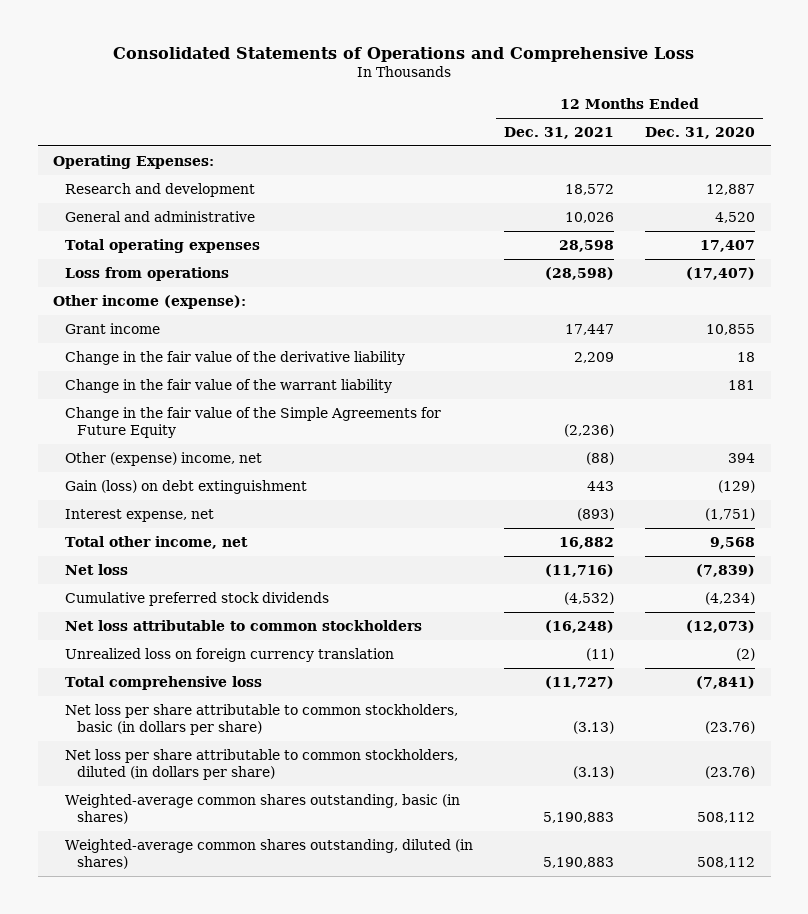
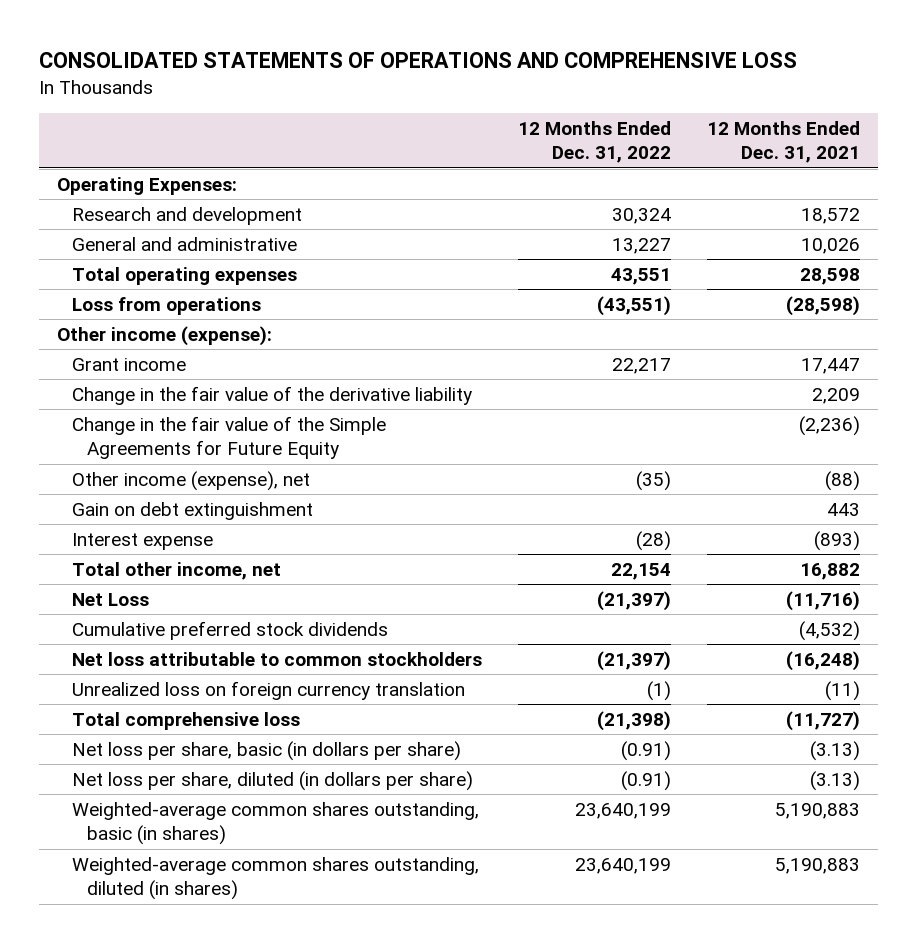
- Consolidated Statements of Operations and Comprehensive Loss
+ CONSOLIDATED STATEMENTS OF OPERATIONS AND COMPREHENSIVE LOSS
- | 12 Months Ended Dec. 31, 2021 | 12 Months Ended Dec. 31, 2020
+ | 12 Months Ended Dec. 31, 2022 | 12 Months Ended Dec. 31, 2021
- Change in the fair value of the warrant liability | | 181
- Other (expense) income, net | (88) | 394
- Gain (loss) on debt extinguishment | 443 | (129)
- Interest expense, net | (893) | (1,751)
+ Other income (expense), net | (35) | (88)
+ Gain on debt extinguishment | | 443
+ Interest expense | (28) | (893)
- Net loss | (11,716) | (7,839)
+ Net Loss | (21,397) | (11,716)
- Net loss per share attributable to common stockholders, basic (in dollars per share) | (3.13) | (23.76)
- Net loss per share attributable to common stockholders, diluted (in dollars per share) | (3.13) | (23.76)
+ Net loss per share, basic (in dollars per share) | (0.91) | (3.13)
+ Net loss per share, diluted (in dollars per share) | (0.91) | (3.13)

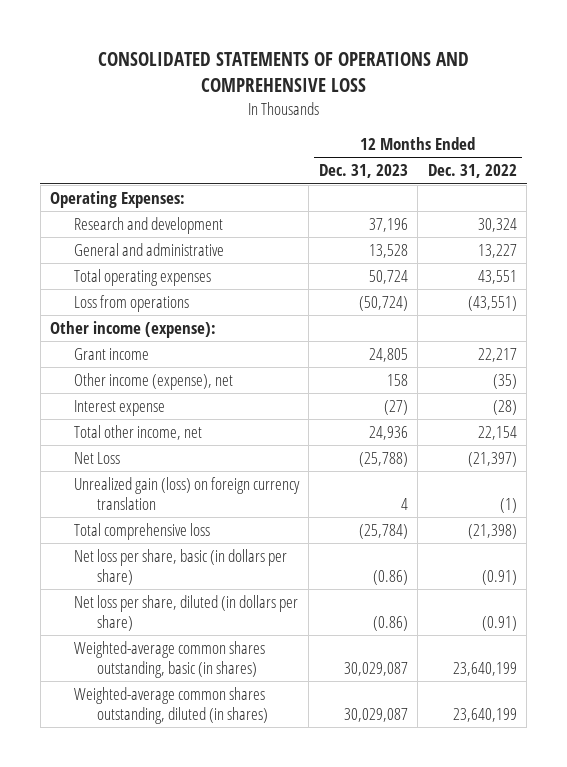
- | 12 Months Ended Dec. 31, 2022 | 12 Months Ended Dec. 31, 2021
+ | 12 Months Ended Dec. 31, 2023 | 12 Months Ended Dec. 31, 2022
- Change in the fair value of the derivative liability | | 2,209
- Change in the fair value of the Simple Agreements for Future Equity | | (2,236)
- Gain on debt extinguishment | | 443
- Cumulative preferred stock dividends | | (4,532)
- Net loss attributable to common stockholders | (21,397) | (16,248)
- Unrealized loss on foreign currency translation | (1) | (11)
+ Unrealized gain (loss) on foreign currency translation | 4 | (1)

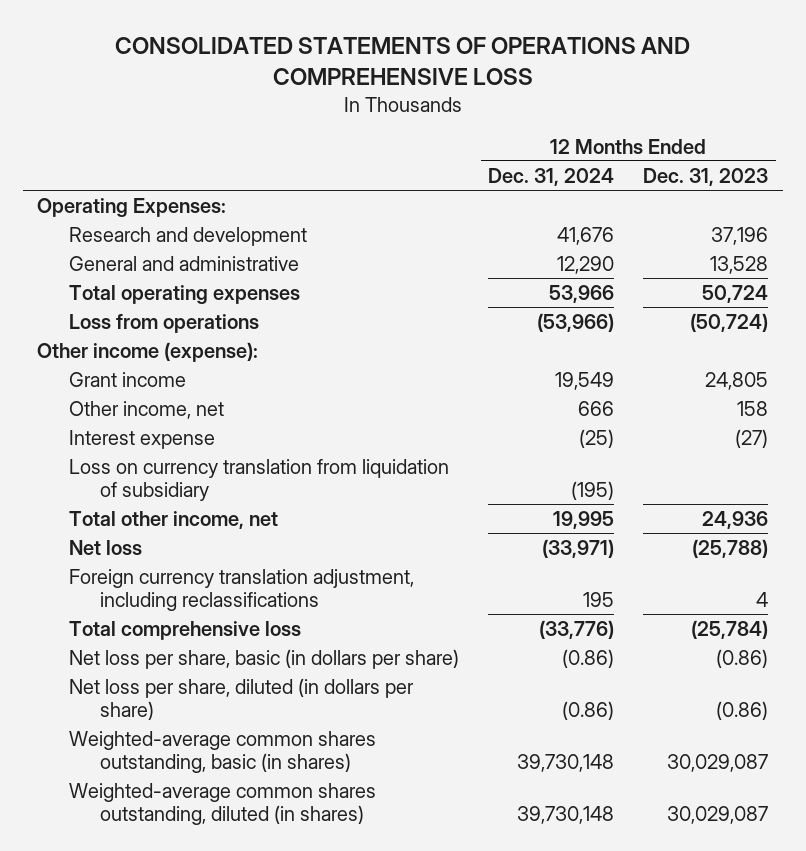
- | 12 Months Ended Dec. 31, 2023 | 12 Months Ended Dec. 31, 2022
+ | 12 Months Ended Dec. 31, 2024 | 12 Months Ended Dec. 31, 2023
- Other income (expense), net | 158 | (35)
+ Other income, net | 666 | 158
+ Loss on currency translation from liquidation of subsidiary | (195) |
- Net Loss | (25,788) | (21,397)
- Unrealized gain (loss) on foreign currency translation | 4 | (1)
+ Net loss | (33,971) | (25,788)
+ Foreign currency translation adjustment, including reclassifications | 195 | 4

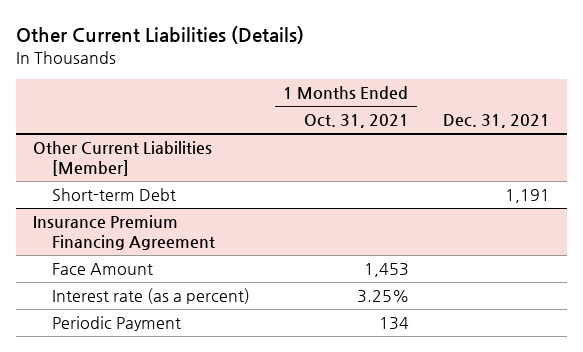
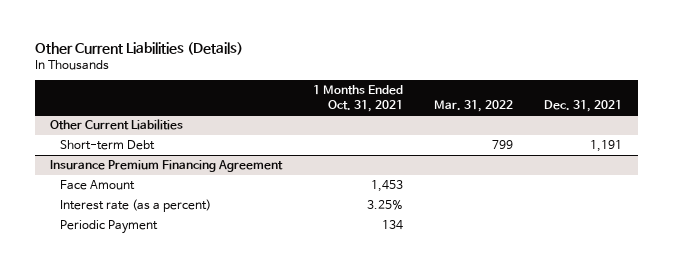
- | 1 Months Ended Oct. 31, 2021 | Dec. 31, 2021
+ | 1 Months Ended Oct. 31, 2021 | Mar. 31, 2022 | Dec. 31, 2021
- Other Current Liabilities [Member]
+ Other Current Liabilities

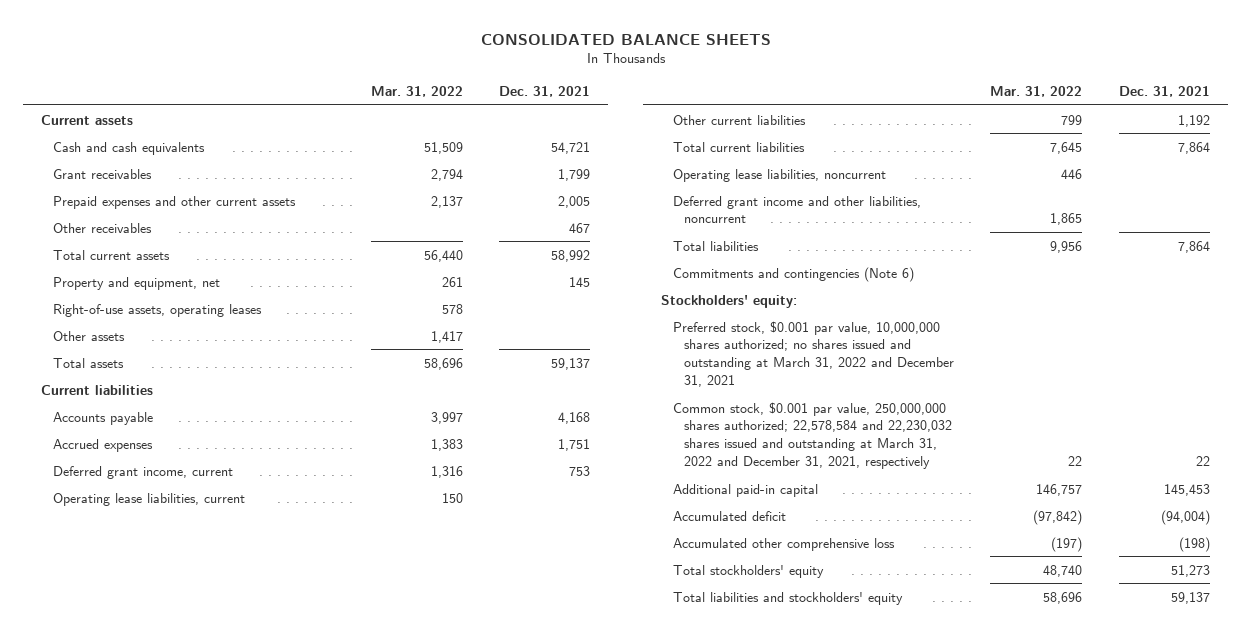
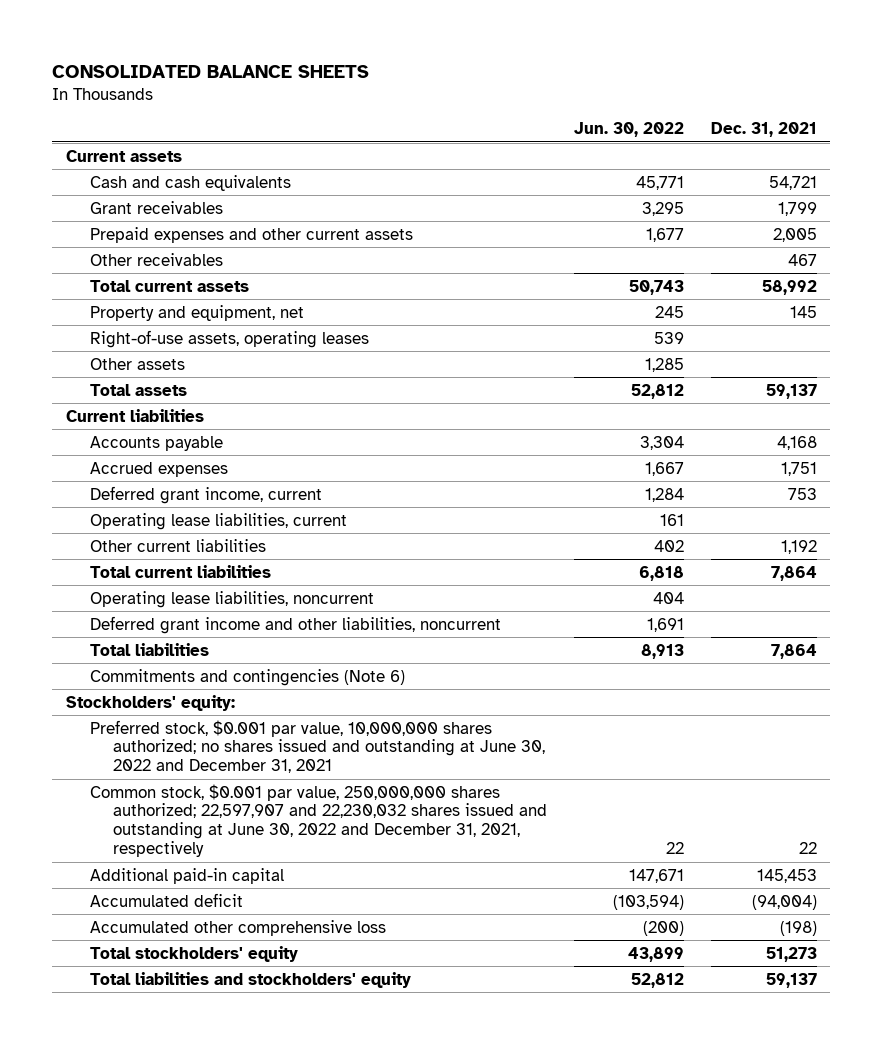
- | Mar. 31, 2022 | Dec. 31, 2021
+ | Jun. 30, 2022 | Dec. 31, 2021
- Preferred stock, $0.001 par value, 10,000,000 shares authorized; no shares issued and outstanding at March 31, 2022 and December 31, 2021
- Common stock, $0.001 par value, 250,000,000 shares authorized; 22,578,584 and 22,230,032 shares issued and outstanding at March 31, 2022 and December 31, 2021, respectively | 22 | 22
+ Preferred stock, $0.001 par value, 10,000,000 shares authorized; no shares issued and outstanding at June 30, 2022 and December 31, 2021
+ Common stock, $0.001 par value, 250,000,000 shares authorized; 22,597,907 and 22,230,032 shares issued and outstanding at June 30, 2022 and December 31, 2021, respectively | 22 | 22

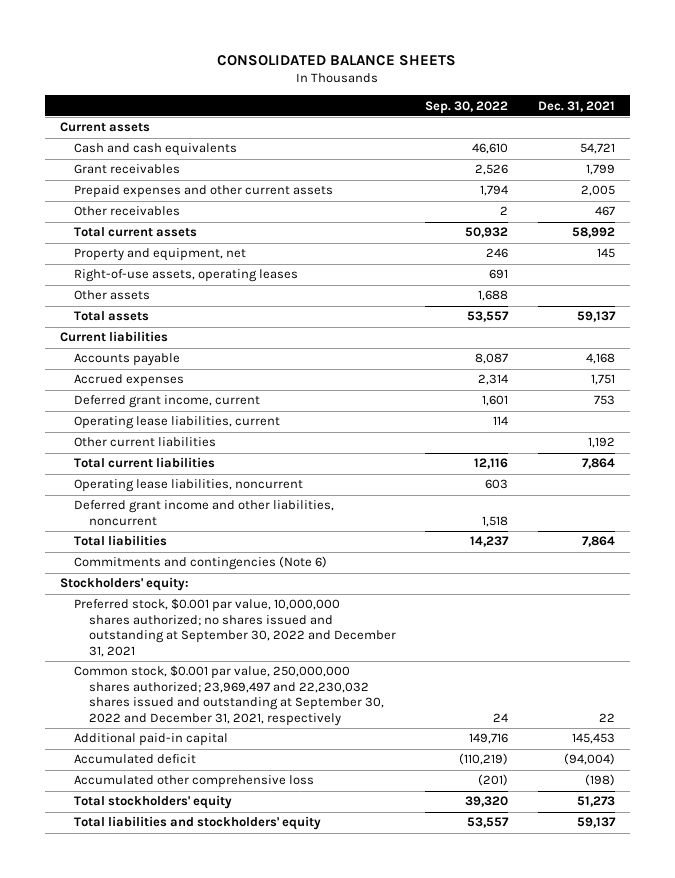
- | Jun. 30, 2022 | Dec. 31, 2021
+ | Sep. 30, 2022 | Dec. 31, 2021
- Preferred stock, $0.001 par value, 10,000,000 shares authorized; no shares issued and outstanding at June 30, 2022 and December 31, 2021
- Common stock, $0.001 par value, 250,000,000 shares authorized; 22,597,907 and 22,230,032 shares issued and outstanding at June 30, 2022 and December 31, 2021, respectively | 22 | 22
+ Preferred stock, $0.001 par value, 10,000,000 shares authorized; no shares issued and outstanding at September 30, 2022 and December 31, 2021
+ Common stock, $0.001 par value, 250,000,000 shares authorized; 23,969,497 and 22,230,032 shares issued and outstanding at September 30, 2022 and December 31, 2021, respectively | 24 | 22

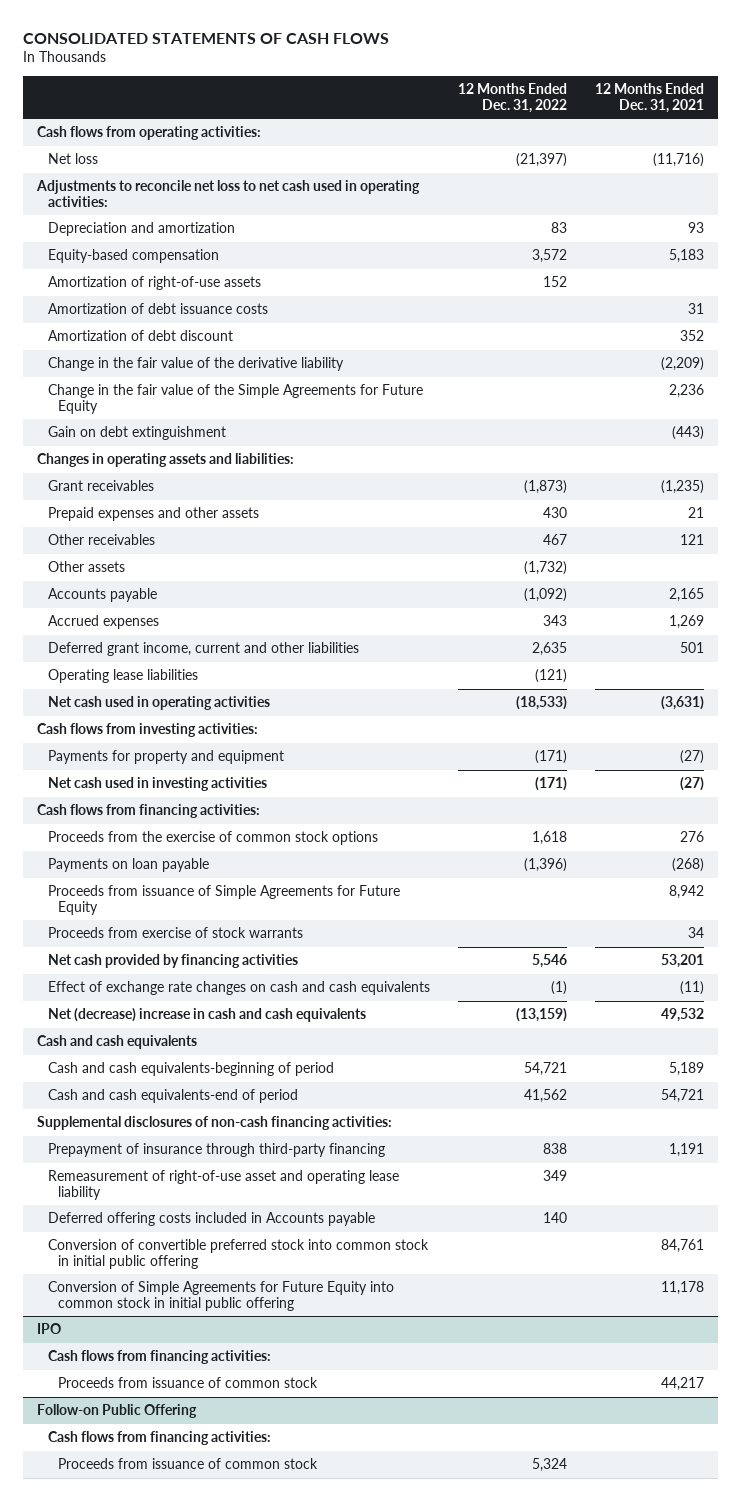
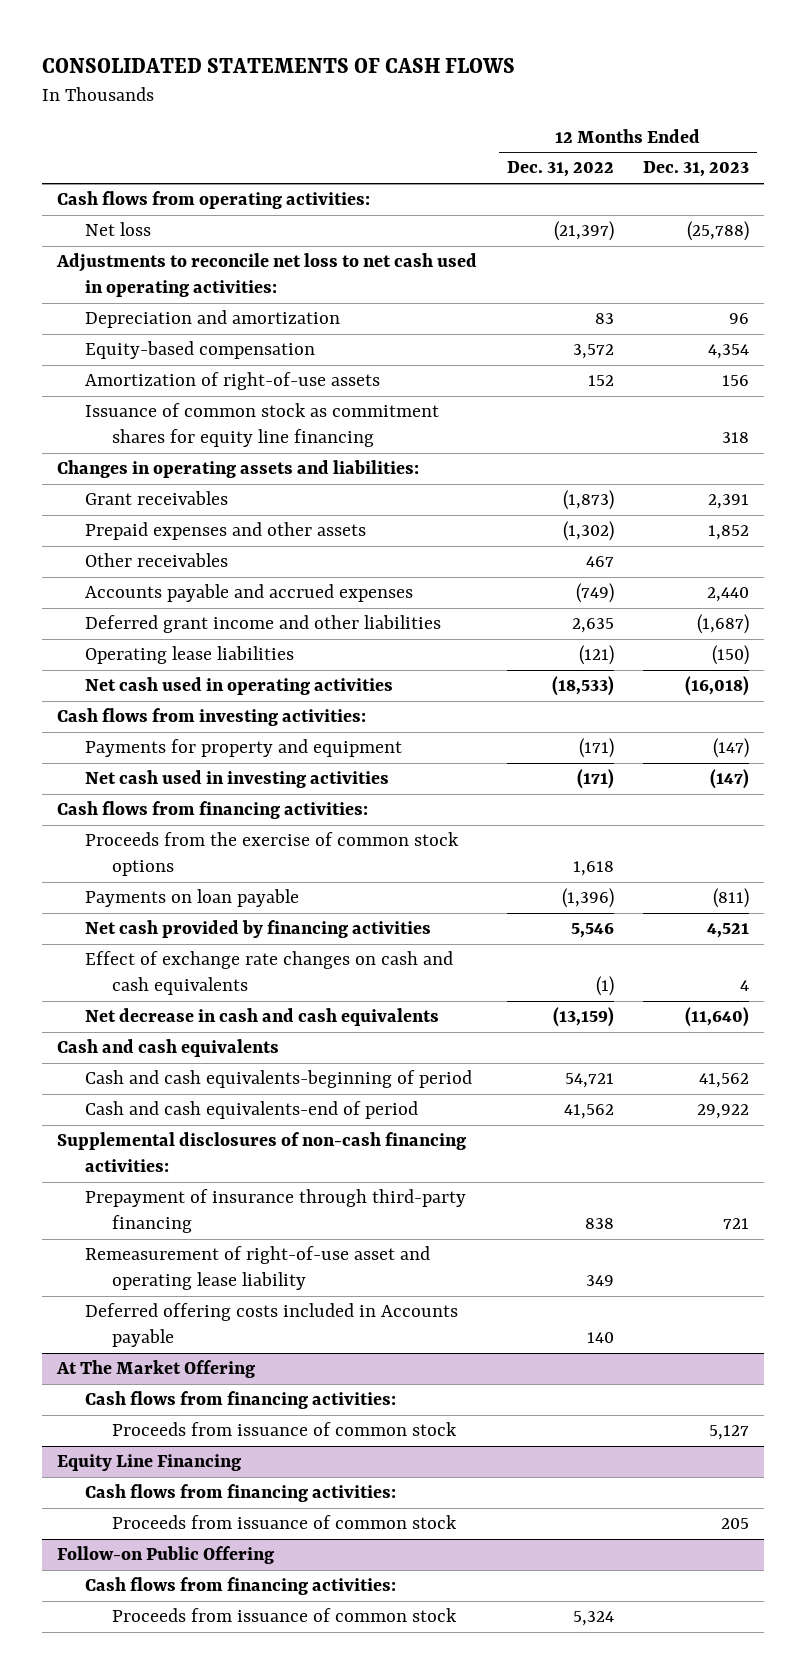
- | 12 Months Ended Dec. 31, 2022 | 12 Months Ended Dec. 31, 2021
+ | 12 Months Ended Dec. 31, 2022 | 12 Months Ended Dec. 31, 2023
- Amortization of debt issuance costs | | 31
- Amortization of debt discount | | 352
- Change in the fair value of the derivative liability | | (2,209)
- Change in the fair value of the Simple Agreements for Future Equity | | 2,236
- Gain on debt extinguishment | | (443)
+ Issuance of common stock as commitment shares for equity line financing | | 318
- Prepaid expenses and other assets | 430 | 21
+ Prepaid expenses and other assets | (1,302) | 1,852
- Other assets | (1,732) |
- Accounts payable | (1,092) | 2,165
- Accrued expenses | 343 | 1,269
- Deferred grant income, current and other liabilities | 2,635 | 501
+ Accounts payable and accrued expenses | (749) | 2,440
+ Deferred grant income and other liabilities | 2,635 | (1,687)
- Proceeds from issuance of Simple Agreements for Future Equity | | 8,942
- Proceeds from exercise of stock warrants | | 34
- Net (decrease) increase in cash and cash equivalents | (13,159) | 49,532
+ Net decrease in cash and cash equivalents | (13,159) | (11,640)
- Conversion of convertible preferred stock into common stock in initial public offering | | 84,761
- Conversion of Simple Agreements for Future Equity into common stock in initial public offering | | 11,178
- IPO
+ At The Market Offering
+ Equity Line Financing
+ Cash flows from financing activities:
+ Proceeds from issuance of common stock | | 205

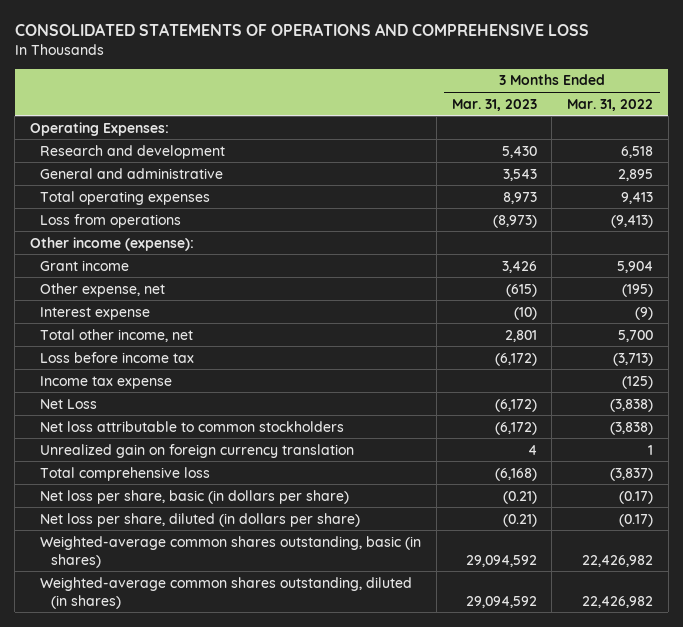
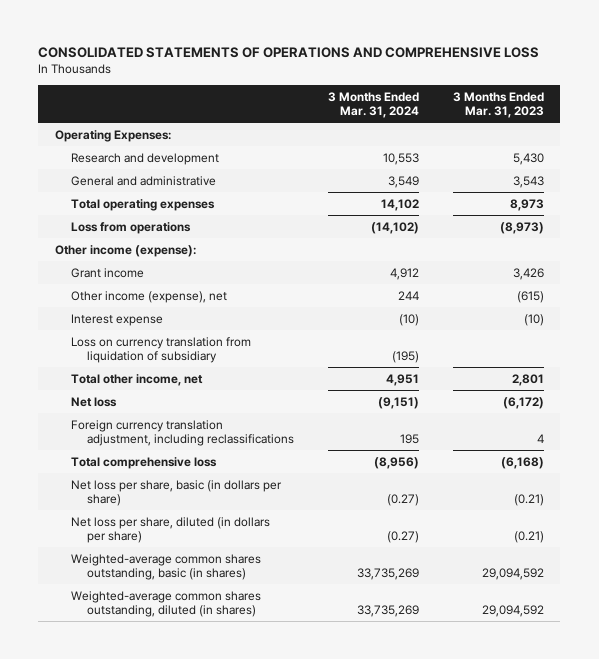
- | 3 Months Ended Mar. 31, 2023 | 3 Months Ended Mar. 31, 2022
+ | 3 Months Ended Mar. 31, 2024 | 3 Months Ended Mar. 31, 2023
- Other expense, net | (615) | (195)
+ Other income (expense), net | 244 | (615)
+ Loss on currency translation from liquidation of subsidiary | (195) |
- Loss before income tax | (6,172) | (3,713)
- Income tax expense | | (125)
- Net Loss | (6,172) | (3,838)
- Net loss attributable to common stockholders | (6,172) | (3,838)
- Unrealized gain on foreign currency translation | 4 | 1
+ Net loss | (9,151) | (6,172)
+ Foreign currency translation adjustment, including reclassifications | 195 | 4

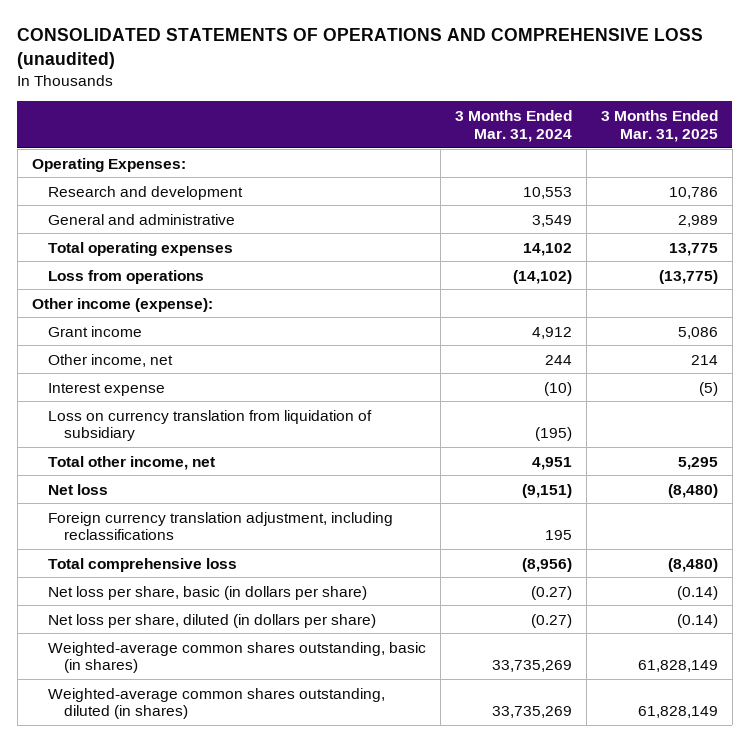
- CONSOLIDATED STATEMENTS OF OPERATIONS AND COMPREHENSIVE LOSS
+ CONSOLIDATED STATEMENTS OF OPERATIONS AND COMPREHENSIVE LOSS (unaudited)
- | 3 Months Ended Mar. 31, 2024 | 3 Months Ended Mar. 31, 2023
+ | 3 Months Ended Mar. 31, 2024 | 3 Months Ended Mar. 31, 2025
- Other income (expense), net | 244 | (615)
+ Other income, net | 244 | 214

